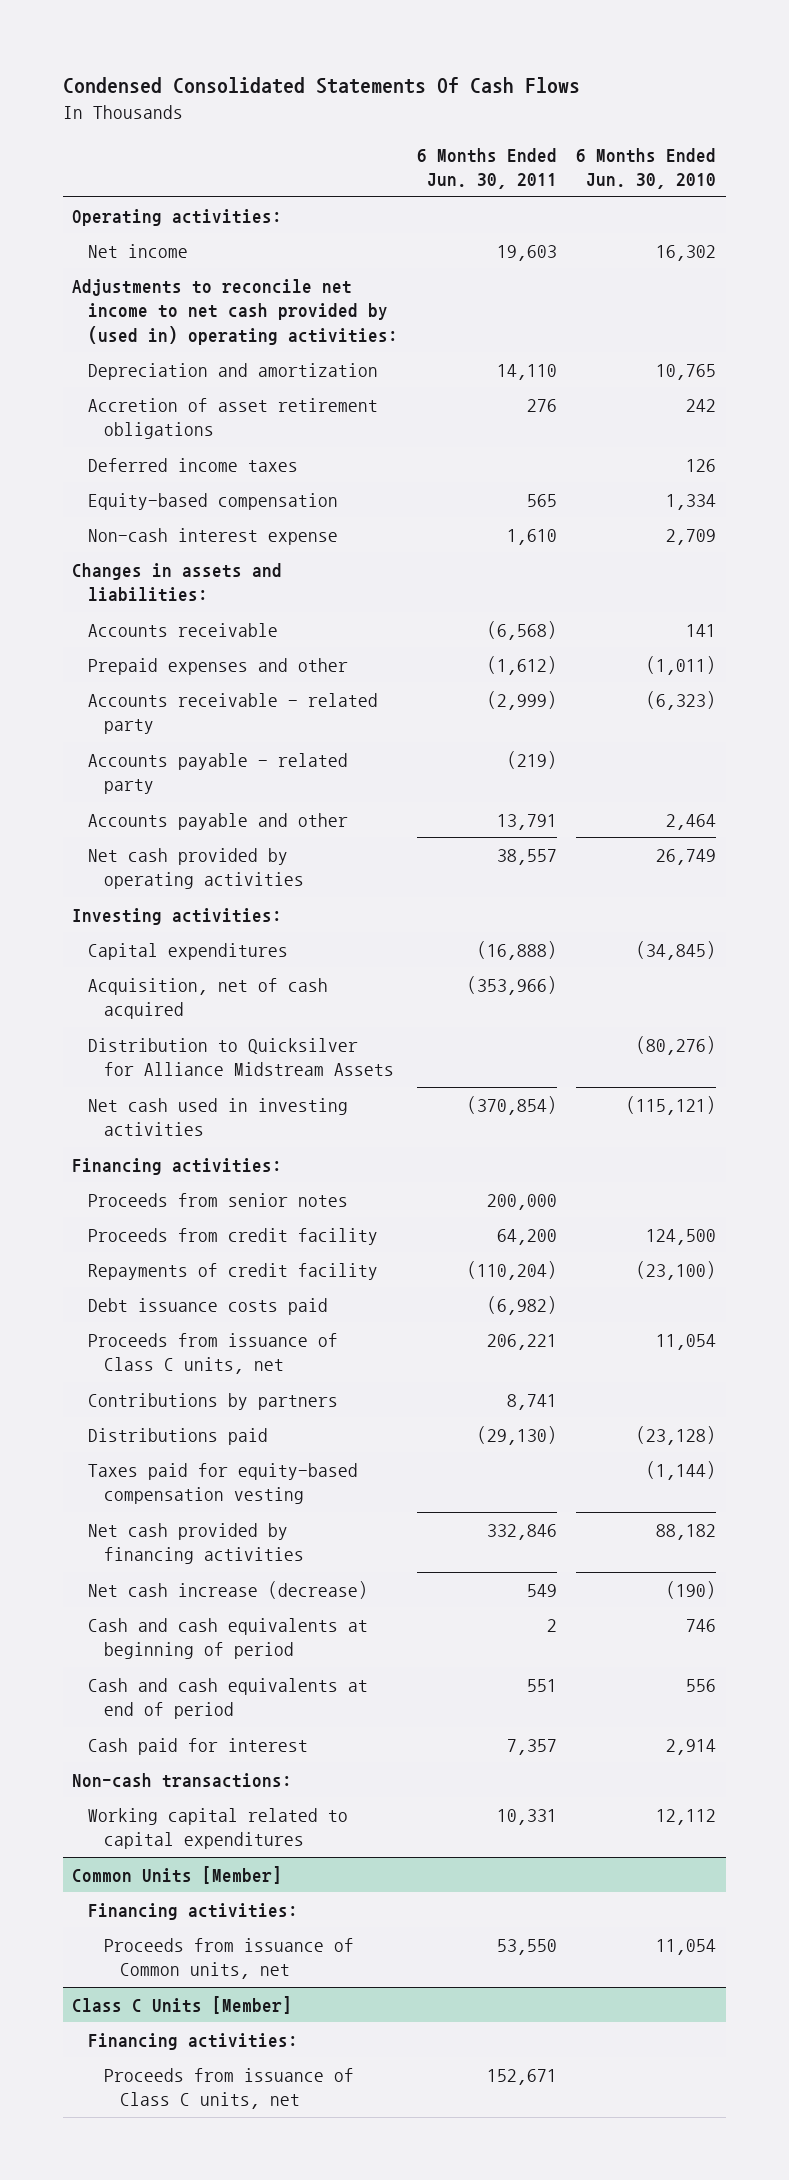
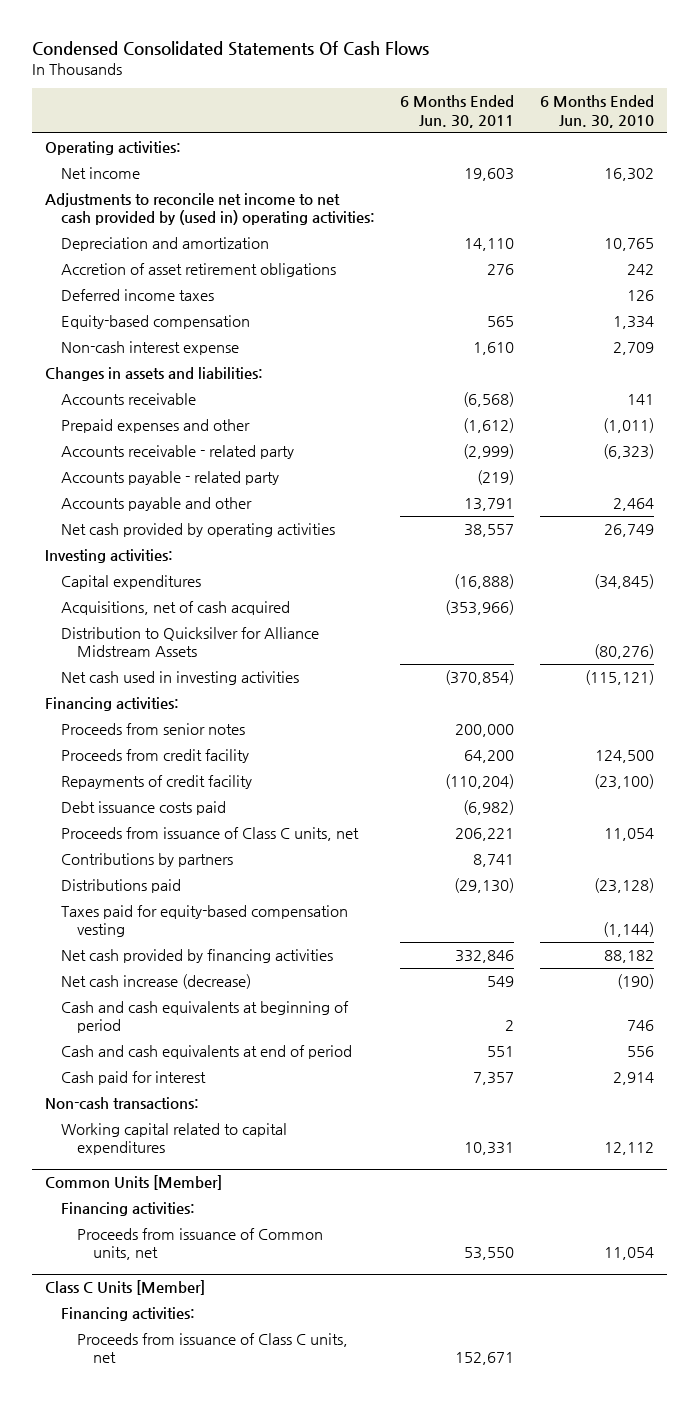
- Acquisition, net of cash acquired | (353,966) |
+ Acquisitions, net of cash acquired | (353,966) |

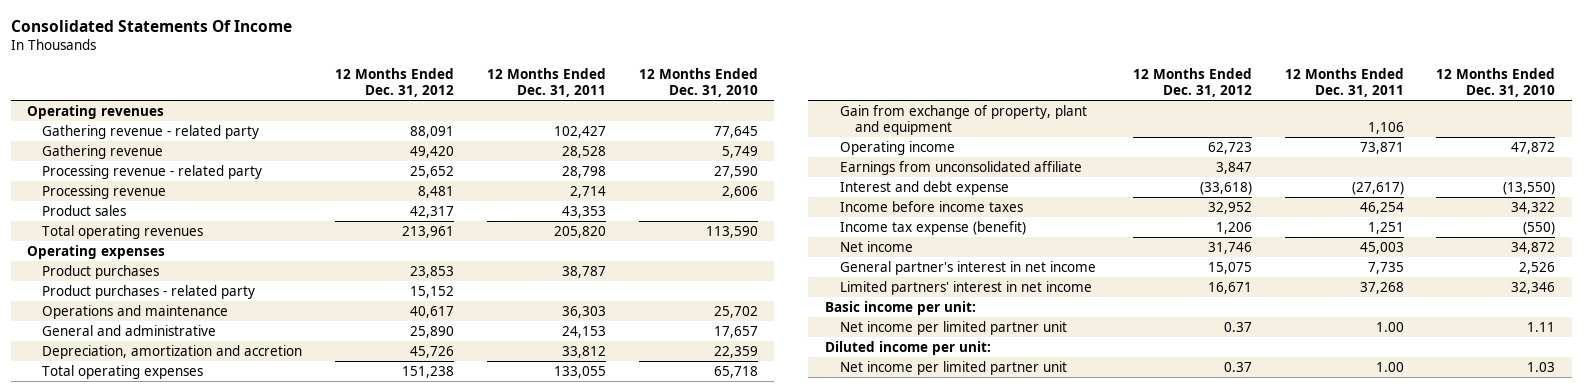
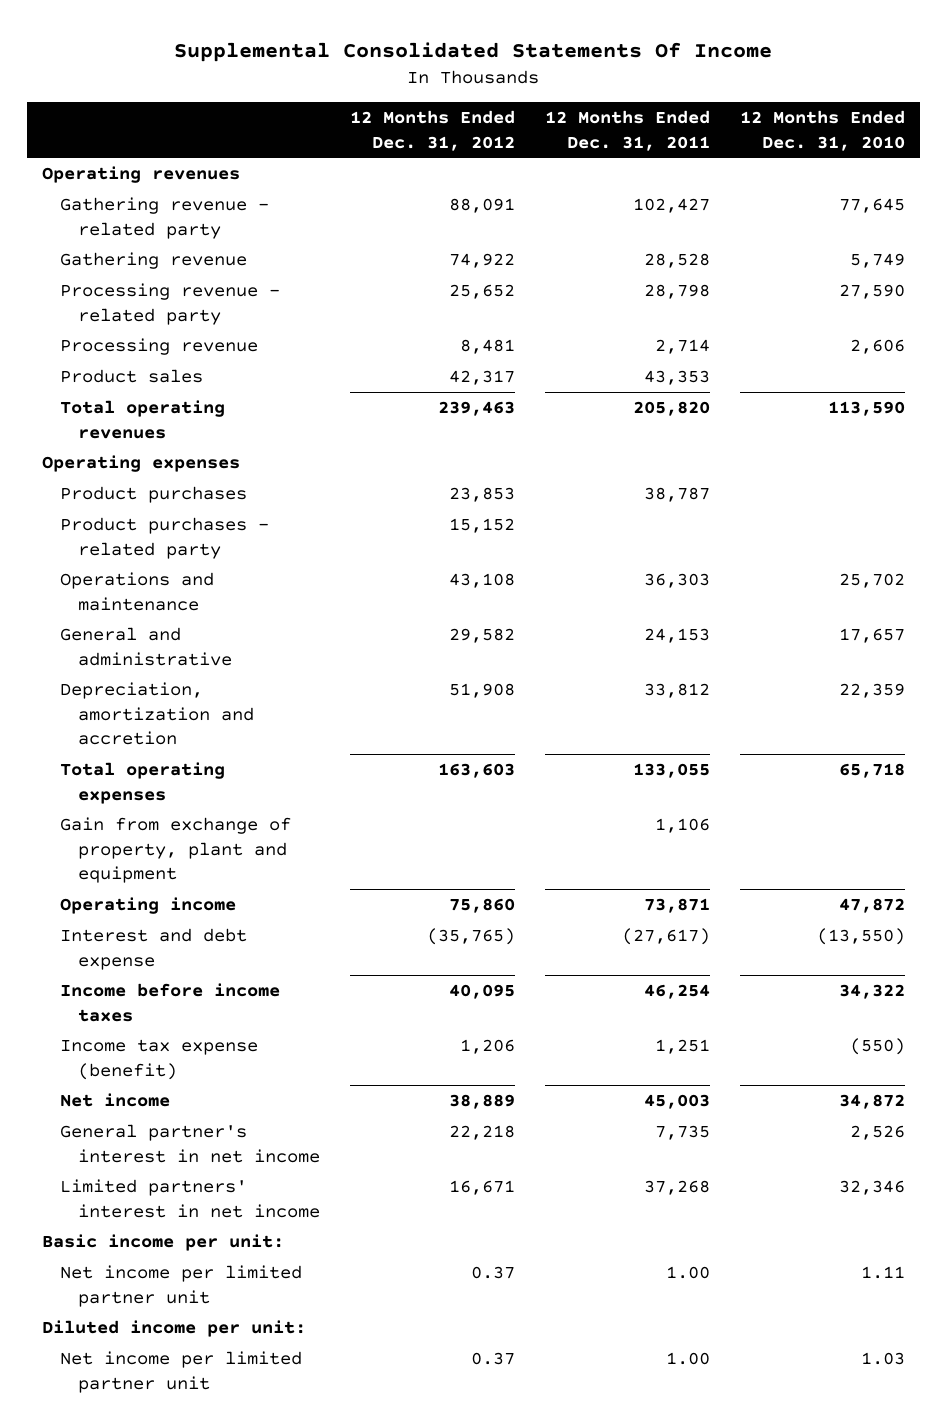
- Consolidated Statements Of Income
+ Supplemental Consolidated Statements Of Income
- Gathering revenue | 49,420 | 28,528 | 5,749
+ Gathering revenue | 74,922 | 28,528 | 5,749
- Total operating revenues | 213,961 | 205,820 | 113,590
+ Total operating revenues | 239,463 | 205,820 | 113,590
- Operations and maintenance | 40,617 | 36,303 | 25,702
- General and administrative | 25,890 | 24,153 | 17,657
- Depreciation, amortization and accretion | 45,726 | 33,812 | 22,359
- Total operating expenses | 151,238 | 133,055 | 65,718
+ Operations and maintenance | 43,108 | 36,303 | 25,702
+ General and administrative | 29,582 | 24,153 | 17,657
+ Depreciation, amortization and accretion | 51,908 | 33,812 | 22,359
+ Total operating expenses | 163,603 | 133,055 | 65,718
- Operating income | 62,723 | 73,871 | 47,872
- Earnings from unconsolidated affiliate | 3,847 | |
- Interest and debt expense | (33,618) | (27,617) | (13,550)
- Income before income taxes | 32,952 | 46,254 | 34,322
+ Operating income | 75,860 | 73,871 | 47,872
+ Interest and debt expense | (35,765) | (27,617) | (13,550)
+ Income before income taxes | 40,095 | 46,254 | 34,322
- Net income | 31,746 | 45,003 | 34,872
- General partner's interest in net income | 15,075 | 7,735 | 2,526
+ Net income | 38,889 | 45,003 | 34,872
+ General partner's interest in net income | 22,218 | 7,735 | 2,526

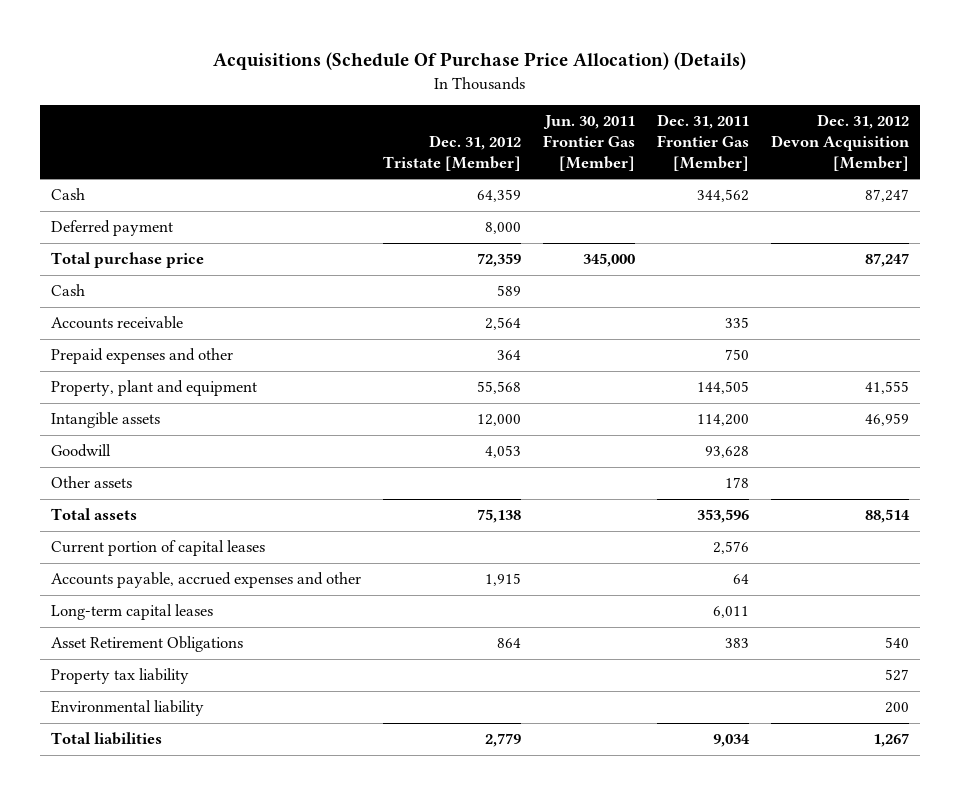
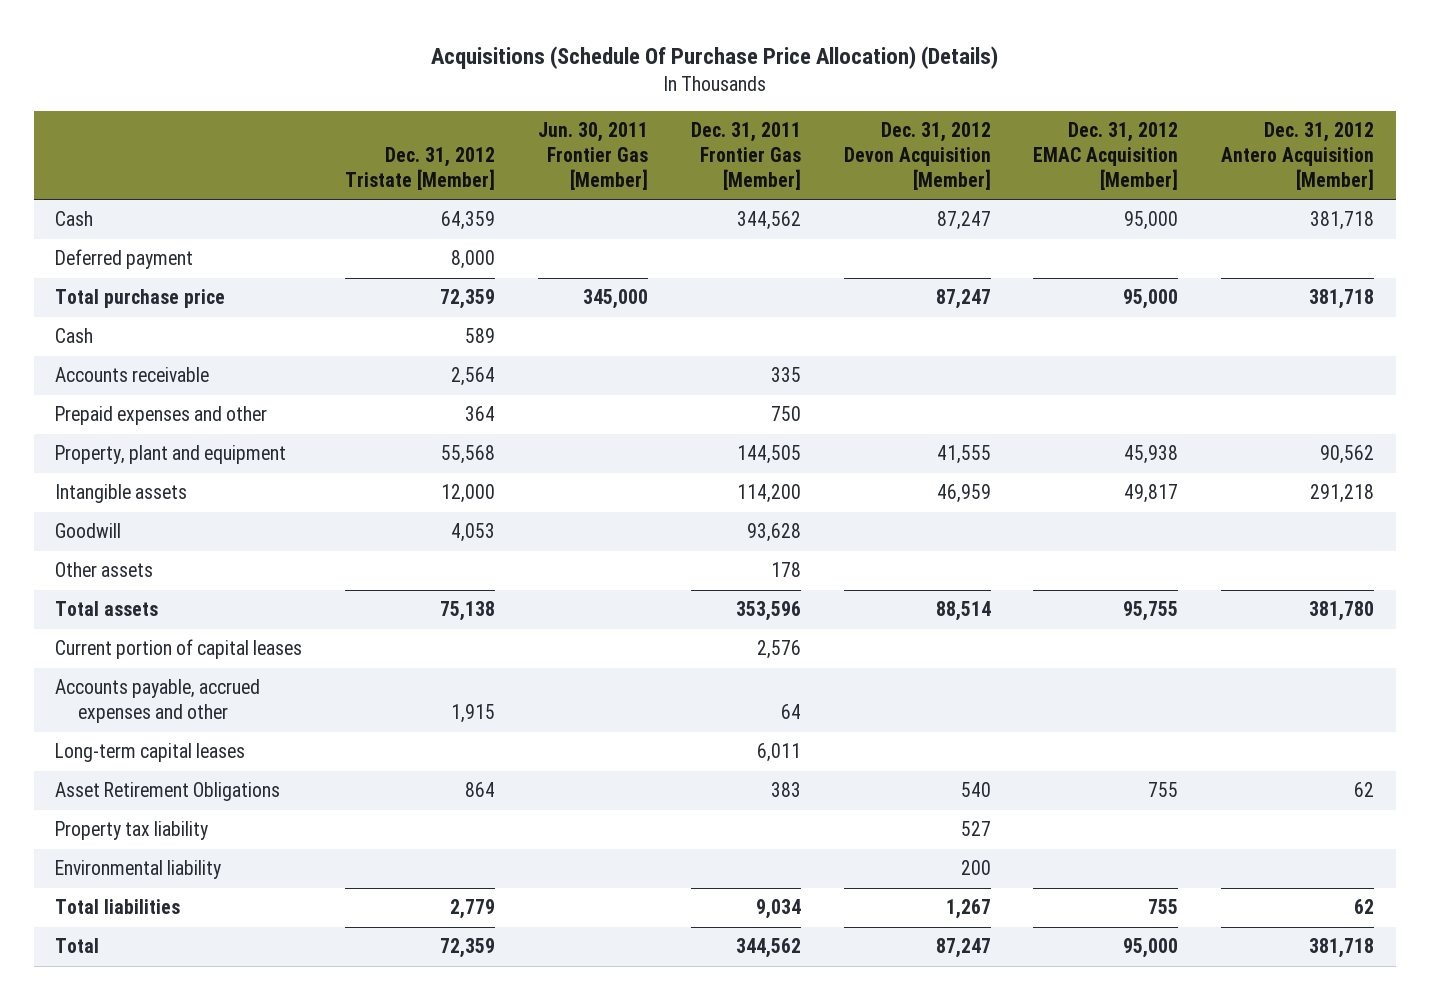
- | Dec. 31, 2012 Tristate [Member] | Jun. 30, 2011 Frontier Gas [Member] | Dec. 31, 2011 Frontier Gas [Member] | Dec. 31, 2012 Devon Acquisition [Member]
+ | Dec. 31, 2012 Tristate [Member] | Jun. 30, 2011 Frontier Gas [Member] | Dec. 31, 2011 Frontier Gas [Member] | Dec. 31, 2012 Devon Acquisition [Member] | Dec. 31, 2012 EMAC Acquisition [Member] | Dec. 31, 2012 Antero Acquisition [Member]
+ Total | 72,359 | | 344,562 | 87,247 | 95,000 | 381,718

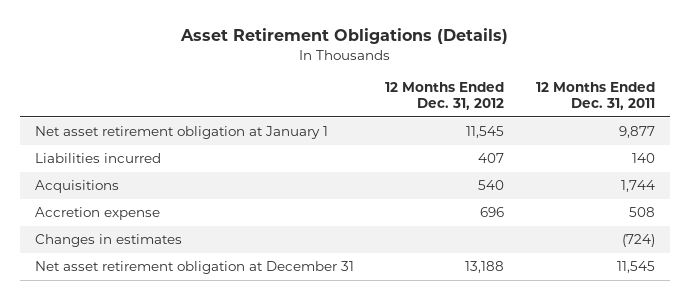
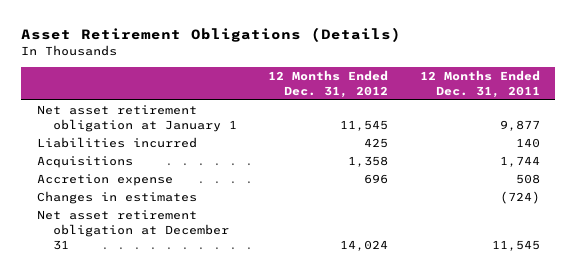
- Liabilities incurred | 407 | 140
- Acquisitions | 540 | 1,744
+ Liabilities incurred | 425 | 140
+ Acquisitions | 1,358 | 1,744
- Net asset retirement obligation at December 31 | 13,188 | 11,545
+ Net asset retirement obligation at December 31 | 14,024 | 11,545

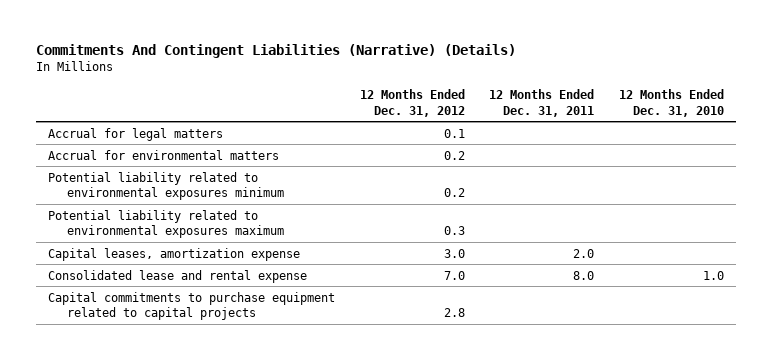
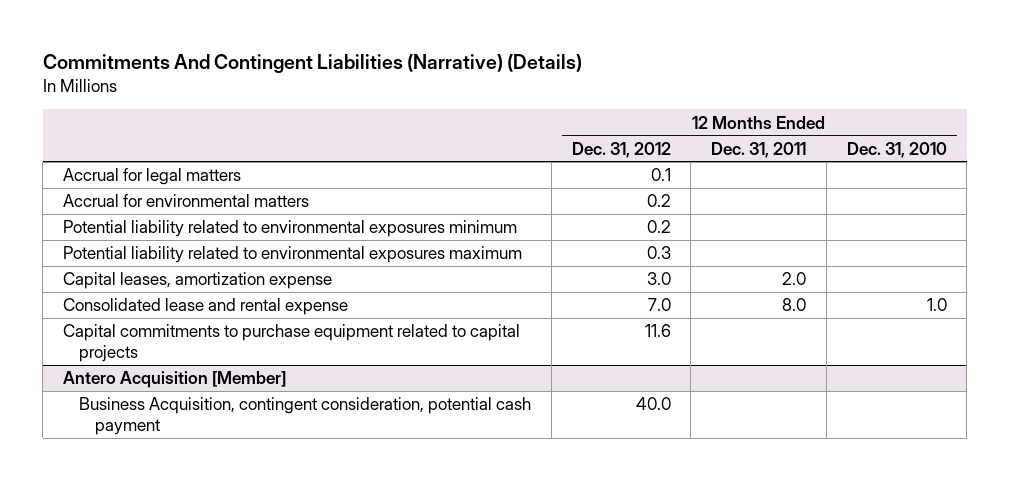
- Capital commitments to purchase equipment related to capital projects | 2.8 | |
+ Capital commitments to purchase equipment related to capital projects | 11.6 | |
+ Antero Acquisition [Member]
+ Business Acquisition, contingent consideration, potential cash payment | 40.0 | |

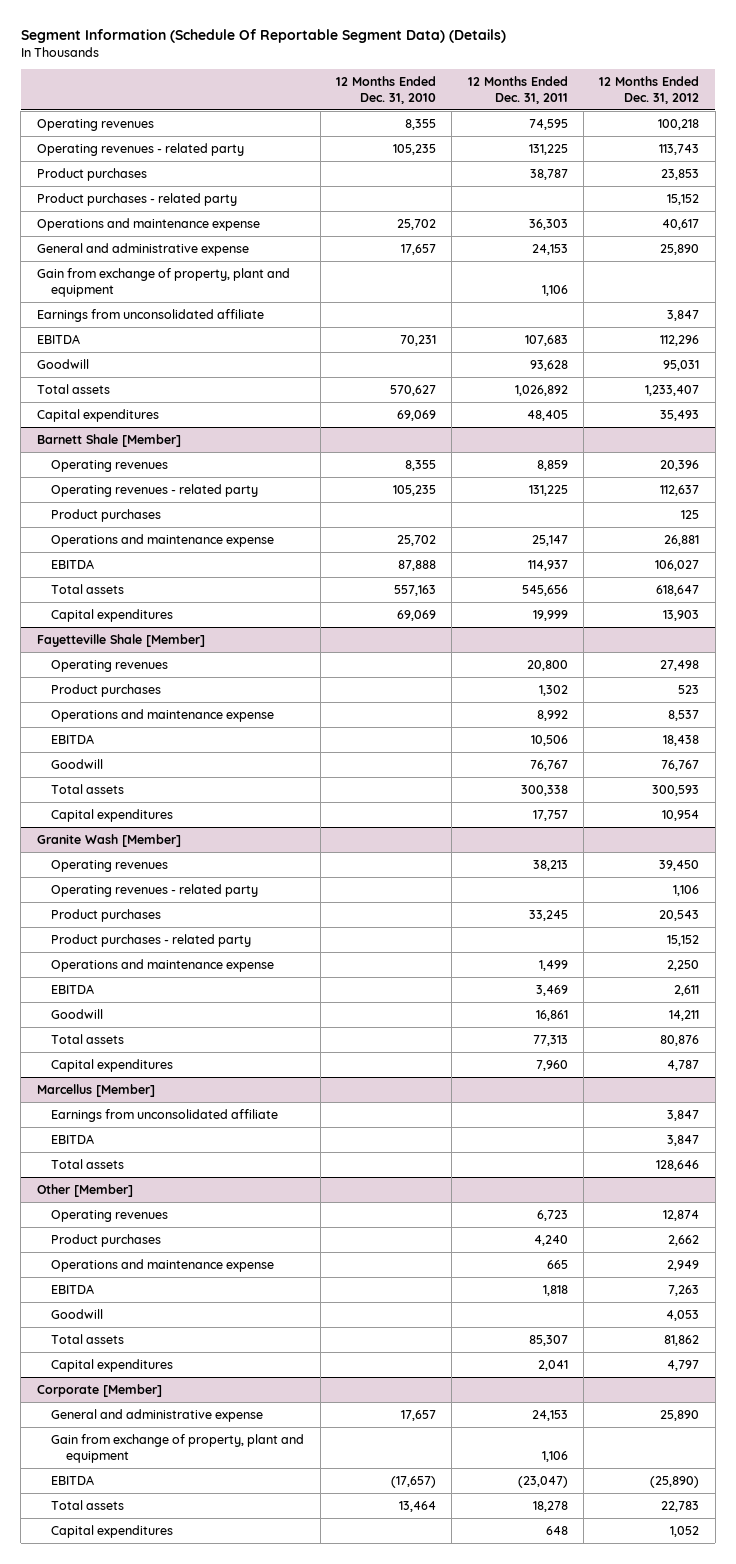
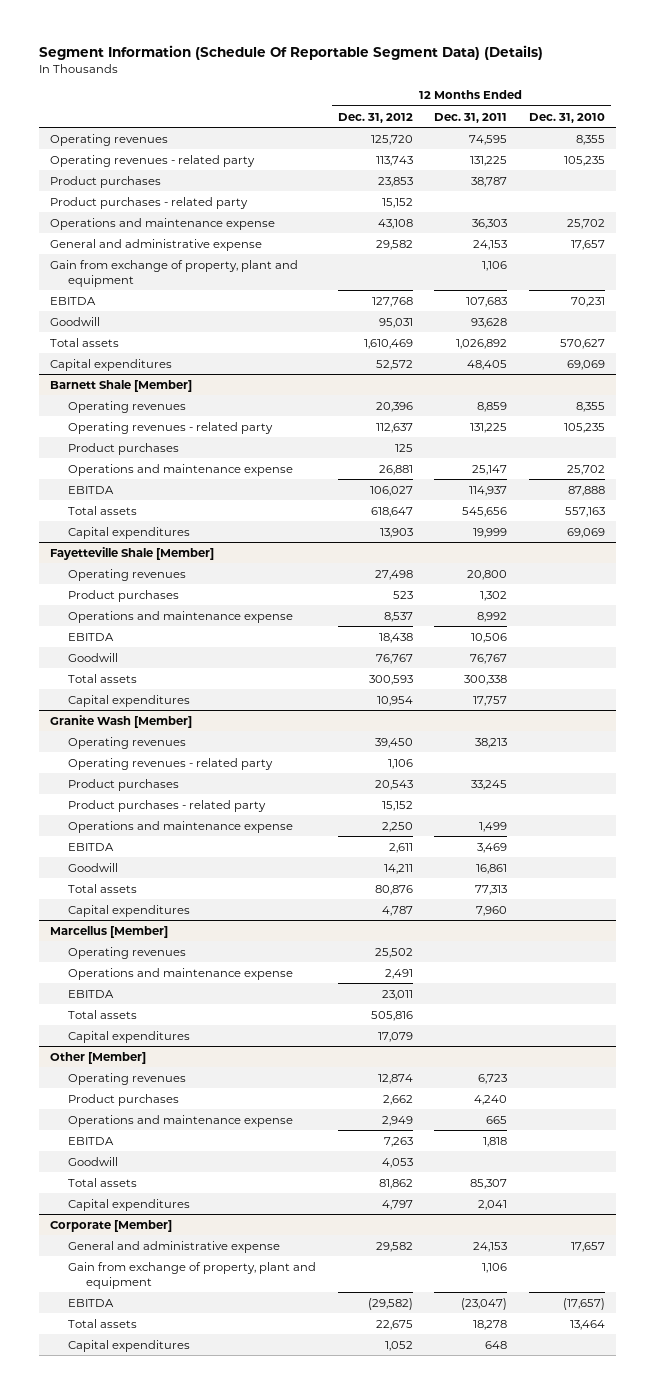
- | 12 Months Ended Dec. 31, 2010 | 12 Months Ended Dec. 31, 2011 | 12 Months Ended Dec. 31, 2012
+ | 12 Months Ended Dec. 31, 2012 | 12 Months Ended Dec. 31, 2011 | 12 Months Ended Dec. 31, 2010
- Operating revenues | 8,355 | 74,595 | 100,218
+ Operating revenues | 125,720 | 74,595 | 8,355
- Operations and maintenance expense | 25,702 | 36,303 | 40,617
- General and administrative expense | 17,657 | 24,153 | 25,890
+ Operations and maintenance expense | 43,108 | 36,303 | 25,702
+ General and administrative expense | 29,582 | 24,153 | 17,657
- Earnings from unconsolidated affiliate | | | 3,847
- EBITDA | 70,231 | 107,683 | 112,296
+ EBITDA | 127,768 | 107,683 | 70,231
- Total assets | 570,627 | 1,026,892 | 1,233,407
- Capital expenditures | 69,069 | 48,405 | 35,493
+ Total assets | 1,610,469 | 1,026,892 | 570,627
+ Capital expenditures | 52,572 | 48,405 | 69,069
@ Marcellus [Member]
- Earnings from unconsolidated affiliate | | | 3,847
- EBITDA | | | 3,847
- Total assets | | | 128,646
+ Operating revenues | 25,502 | |
+ Operations and maintenance expense | 2,491 | |
+ EBITDA | 23,011 | |
+ Total assets | 505,816 | |
+ Capital expenditures | 17,079 | |
@ Corporate [Member]
- General and administrative expense | 17,657 | 24,153 | 25,890
+ General and administrative expense | 29,582 | 24,153 | 17,657
- EBITDA | (17,657) | (23,047) | (25,890)
- Total assets | 13,464 | 18,278 | 22,783
+ EBITDA | (29,582) | (23,047) | (17,657)
+ Total assets | 22,675 | 18,278 | 13,464

